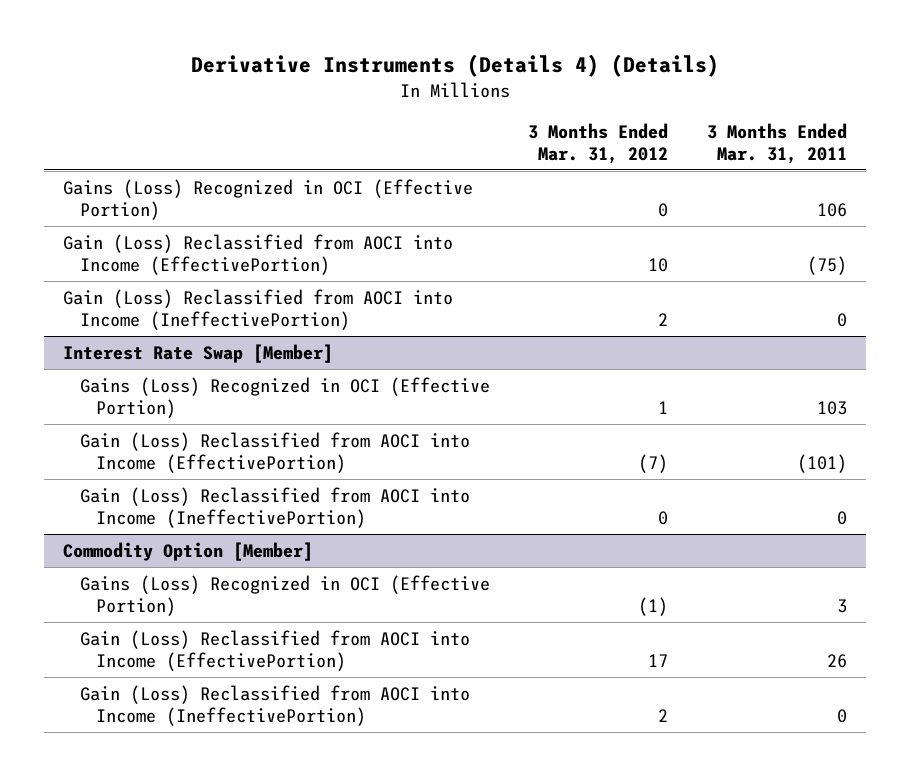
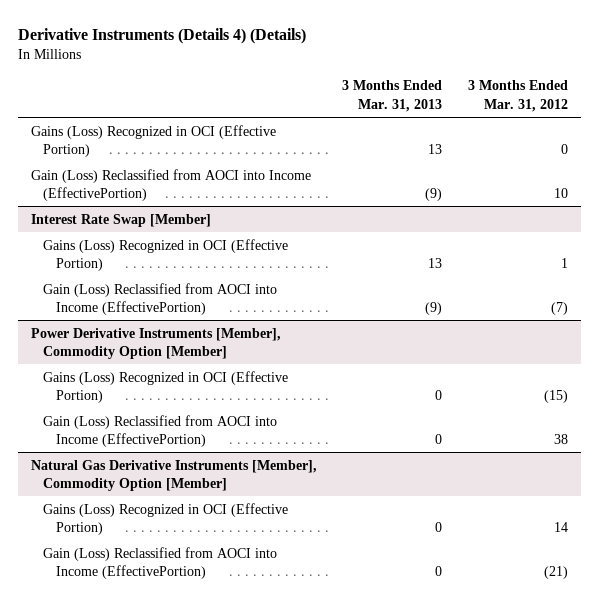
- | 3 Months Ended Mar. 31, 2012 | 3 Months Ended Mar. 31, 2011
+ | 3 Months Ended Mar. 31, 2013 | 3 Months Ended Mar. 31, 2012
- Gain (Loss) Reclassified from AOCI into Income (IneffectivePortion) | 2 | 0
@ Interest Rate Swap [Member]
- Gain (Loss) Reclassified from AOCI into Income (IneffectivePortion) | 0 | 0
- Commodity Option [Member]
- Gains (Loss) Recognized in OCI (Effective Portion) | (1) | 3
- Gain (Loss) Reclassified from AOCI into Income (EffectivePortion) | 17 | 26
- Gain (Loss) Reclassified from AOCI into Income (IneffectivePortion) | 2 | 0
+ Power Derivative Instruments [Member], Commodity Option [Member]
+ Gains (Loss) Recognized in OCI (Effective Portion) | 0 | (15)
+ Gain (Loss) Reclassified from AOCI into Income (EffectivePortion) | 0 | 38
+ Natural Gas Derivative Instruments [Member], Commodity Option [Member]
+ Gains (Loss) Recognized in OCI (Effective Portion) | 0 | 14
+ Gain (Loss) Reclassified from AOCI into Income (EffectivePortion) | 0 | (21)

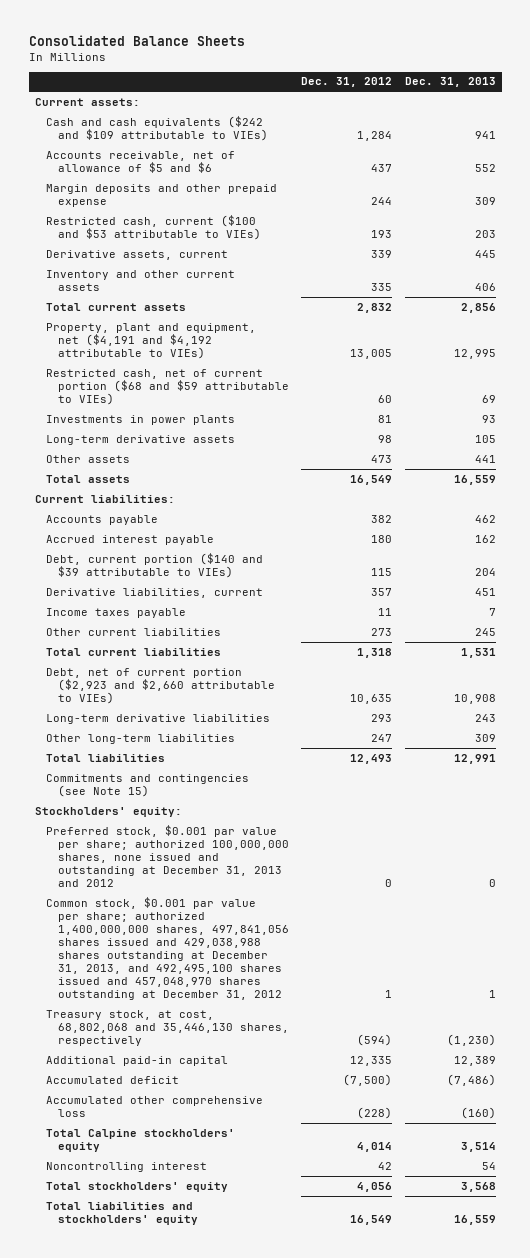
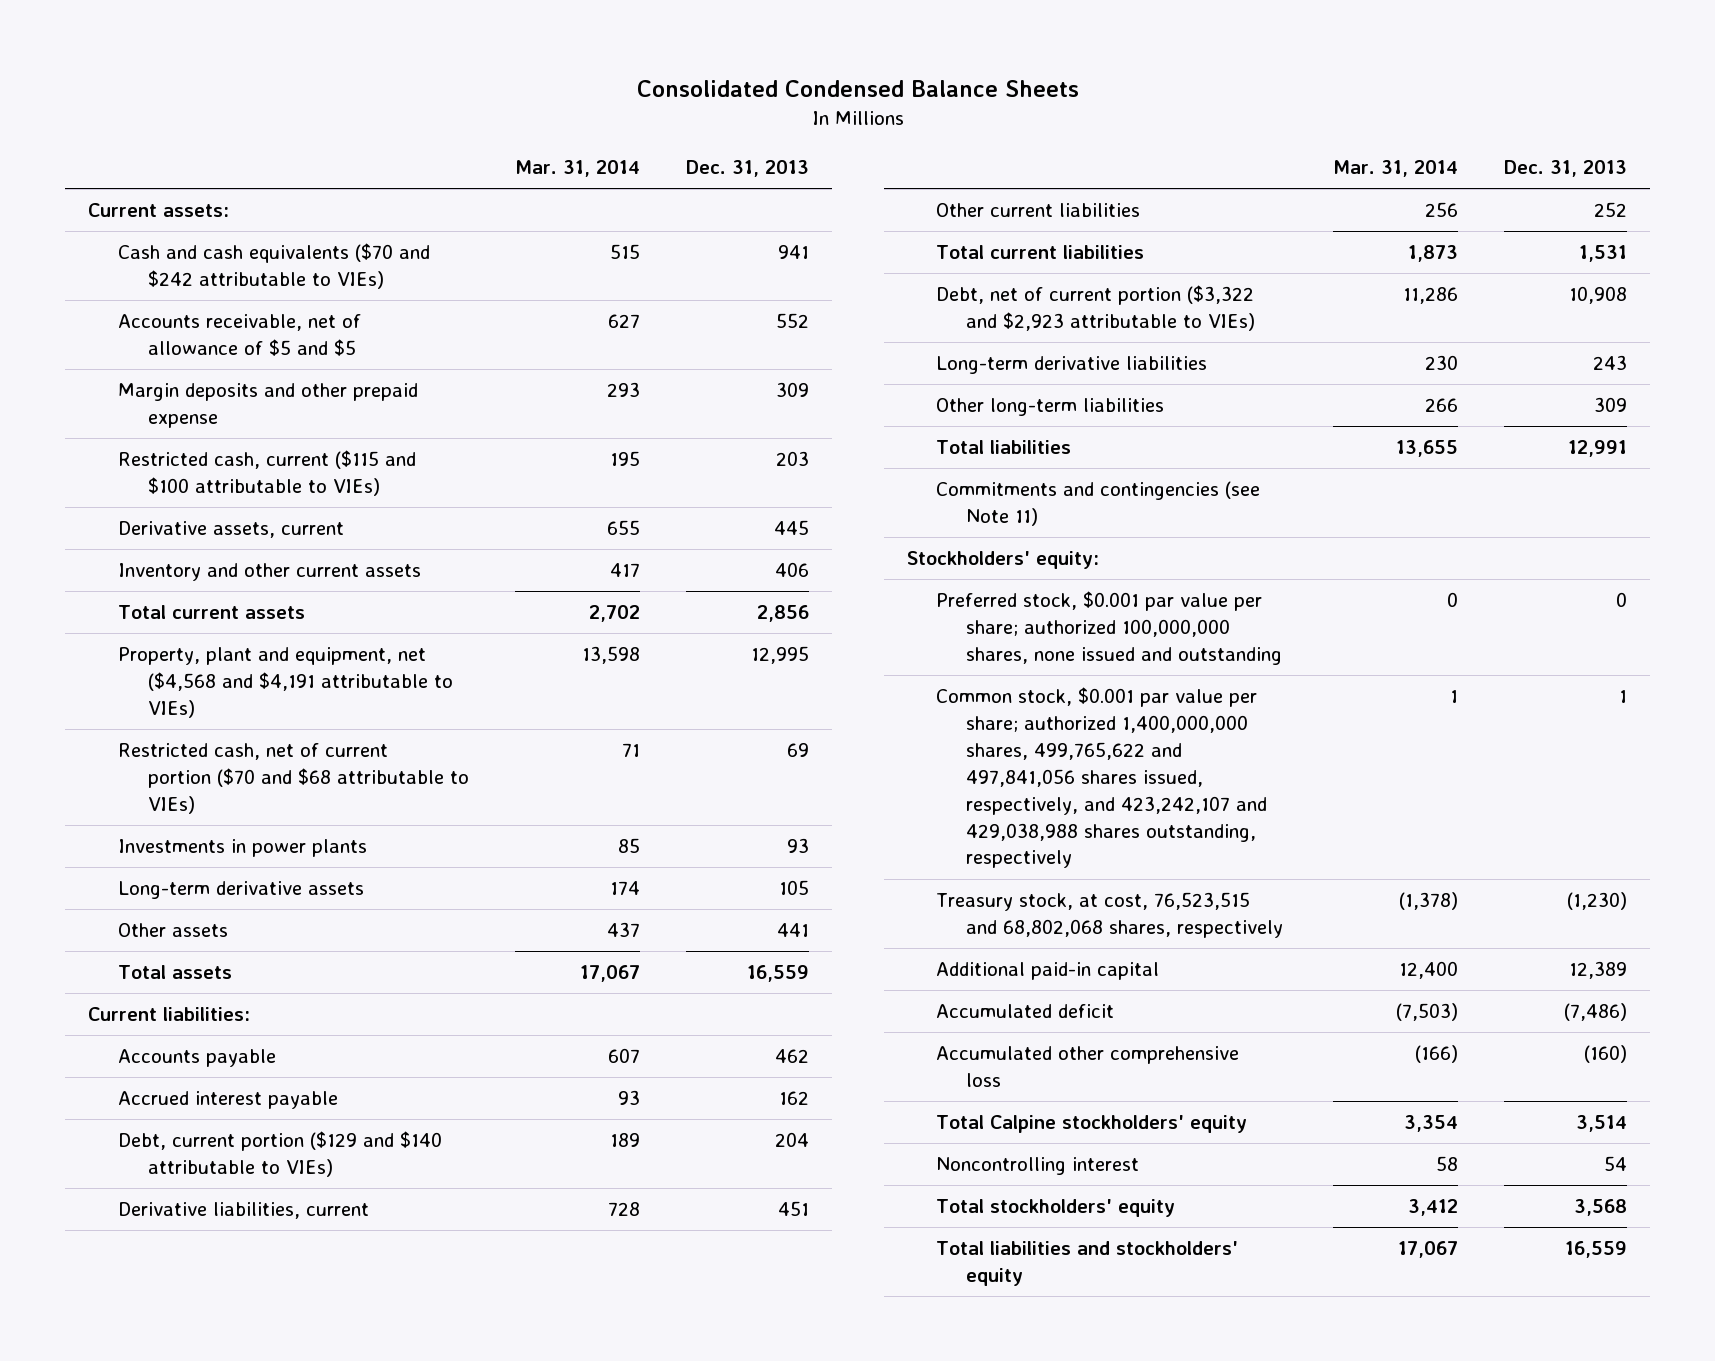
- Consolidated Balance Sheets
+ Consolidated Condensed Balance Sheets
- | Dec. 31, 2012 | Dec. 31, 2013
+ | Mar. 31, 2014 | Dec. 31, 2013
- Cash and cash equivalents ($242 and $109 attributable to VIEs) | 1,284 | 941
- Accounts receivable, net of allowance of $5 and $6 | 437 | 552
+ Cash and cash equivalents ($70 and $242 attributable to VIEs) | 515 | 941
+ Accounts receivable, net of allowance of $5 and $5 | 627 | 552
- Restricted cash, current ($100 and $53 attributable to VIEs) | 193 | 203
+ Restricted cash, current ($115 and $100 attributable to VIEs) | 195 | 203
- Property, plant and equipment, net ($4,191 and $4,192 attributable to VIEs) | 13,005 | 12,995
- Restricted cash, net of current portion ($68 and $59 attributable to VIEs) | 60 | 69
+ Property, plant and equipment, net ($4,568 and $4,191 attributable to VIEs) | 13,598 | 12,995
+ Restricted cash, net of current portion ($70 and $68 attributable to VIEs) | 71 | 69
- Debt, current portion ($140 and $39 attributable to VIEs) | 115 | 204
+ Debt, current portion ($129 and $140 attributable to VIEs) | 189 | 204
- Income taxes payable | 11 | 7
- Other current liabilities | 273 | 245
+ Other current liabilities | 256 | 252
- Debt, net of current portion ($2,923 and $2,660 attributable to VIEs) | 10,635 | 10,908
+ Debt, net of current portion ($3,322 and $2,923 attributable to VIEs) | 11,286 | 10,908
- Commitments and contingencies (see Note 15)
+ Commitments and contingencies (see Note 11)
- Preferred stock, $0.001 par value per share; authorized 100,000,000 shares, none issued and outstanding at December 31, 2013 and 2012 | 0 | 0
- Common stock, $0.001 par value per share; authorized 1,400,000,000 shares, 497,841,056 shares issued and 429,038,988 shares outstanding at December 31, 2013, and 492,495,100 shares issued and 457,048,970 shares outstanding at December 31, 2012 | 1 | 1
- Treasury stock, at cost, 68,802,068 and 35,446,130 shares, respectively | (594) | (1,230)
+ Preferred stock, $0.001 par value per share; authorized 100,000,000 shares, none issued and outstanding | 0 | 0
+ Common stock, $0.001 par value per share; authorized 1,400,000,000 shares, 499,765,622 and 497,841,056 shares issued, respectively, and 423,242,107 and 429,038,988 shares outstanding, respectively | 1 | 1
+ Treasury stock, at cost, 76,523,515 and 68,802,068 shares, respectively | (1,378) | (1,230)

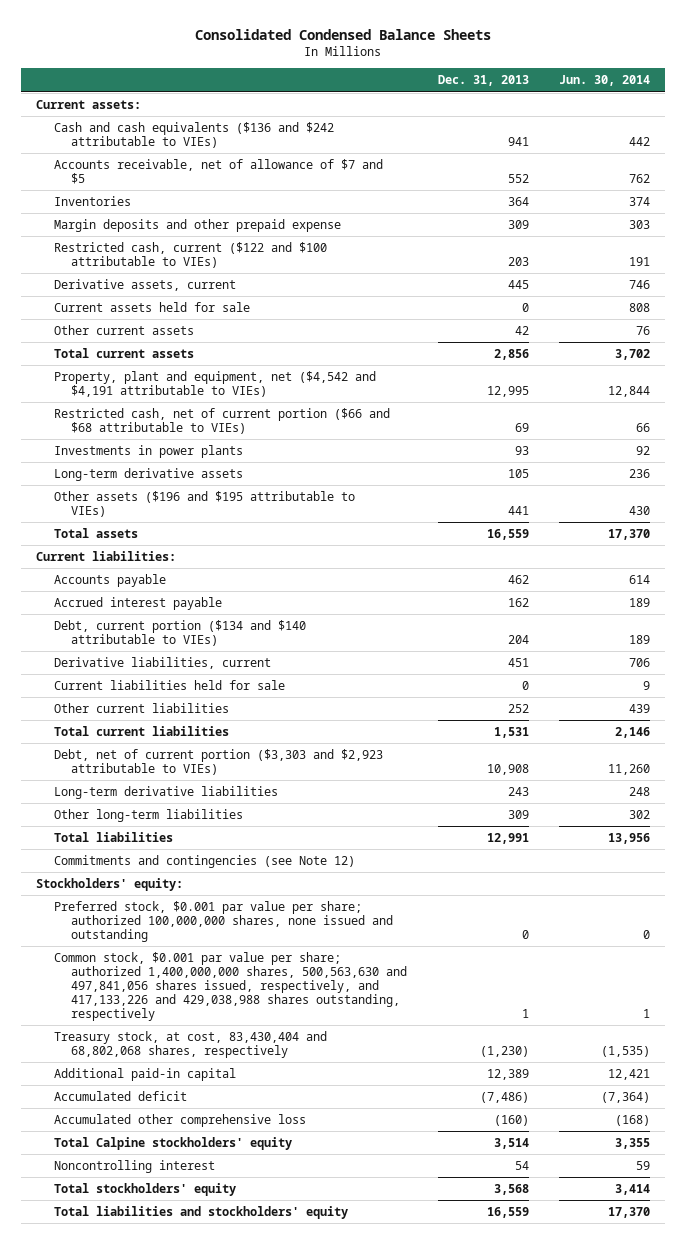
- | Mar. 31, 2014 | Dec. 31, 2013
+ | Dec. 31, 2013 | Jun. 30, 2014
- Cash and cash equivalents ($70 and $242 attributable to VIEs) | 515 | 941
- Accounts receivable, net of allowance of $5 and $5 | 627 | 552
+ Cash and cash equivalents ($136 and $242 attributable to VIEs) | 941 | 442
+ Accounts receivable, net of allowance of $7 and $5 | 552 | 762
+ Inventories | 364 | 374
- Restricted cash, current ($115 and $100 attributable to VIEs) | 195 | 203
+ Restricted cash, current ($122 and $100 attributable to VIEs) | 203 | 191
- Inventory and other current assets | 417 | 406
+ Current assets held for sale | 0 | 808
+ Other current assets | 42 | 76
- Property, plant and equipment, net ($4,568 and $4,191 attributable to VIEs) | 13,598 | 12,995
- Restricted cash, net of current portion ($70 and $68 attributable to VIEs) | 71 | 69
+ Property, plant and equipment, net ($4,542 and $4,191 attributable to VIEs) | 12,995 | 12,844
+ Restricted cash, net of current portion ($66 and $68 attributable to VIEs) | 69 | 66
- Other assets | 437 | 441
+ Other assets ($196 and $195 attributable to VIEs) | 441 | 430
- Debt, current portion ($129 and $140 attributable to VIEs) | 189 | 204
+ Debt, current portion ($134 and $140 attributable to VIEs) | 204 | 189
+ Current liabilities held for sale | 0 | 9
- Debt, net of current portion ($3,322 and $2,923 attributable to VIEs) | 11,286 | 10,908
+ Debt, net of current portion ($3,303 and $2,923 attributable to VIEs) | 10,908 | 11,260
- Commitments and contingencies (see Note 11)
+ Commitments and contingencies (see Note 12)
- Common stock, $0.001 par value per share; authorized 1,400,000,000 shares, 499,765,622 and 497,841,056 shares issued, respectively, and 423,242,107 and 429,038,988 shares outstanding, respectively | 1 | 1
- Treasury stock, at cost, 76,523,515 and 68,802,068 shares, respectively | (1,378) | (1,230)
+ Common stock, $0.001 par value per share; authorized 1,400,000,000 shares, 500,563,630 and 497,841,056 shares issued, respectively, and 417,133,226 and 429,038,988 shares outstanding, respectively | 1 | 1
+ Treasury stock, at cost, 83,430,404 and 68,802,068 shares, respectively | (1,230) | (1,535)

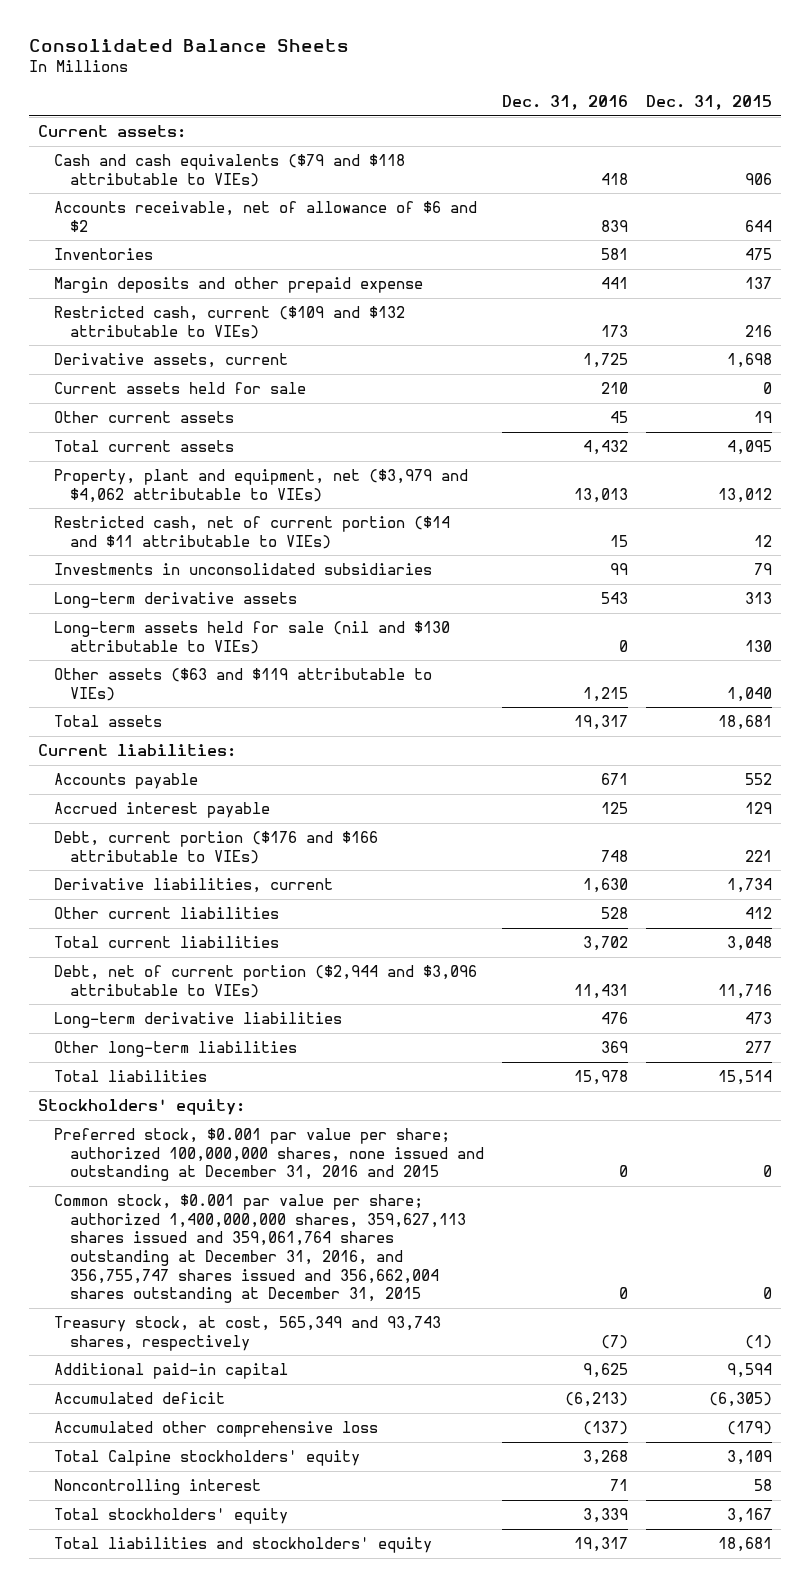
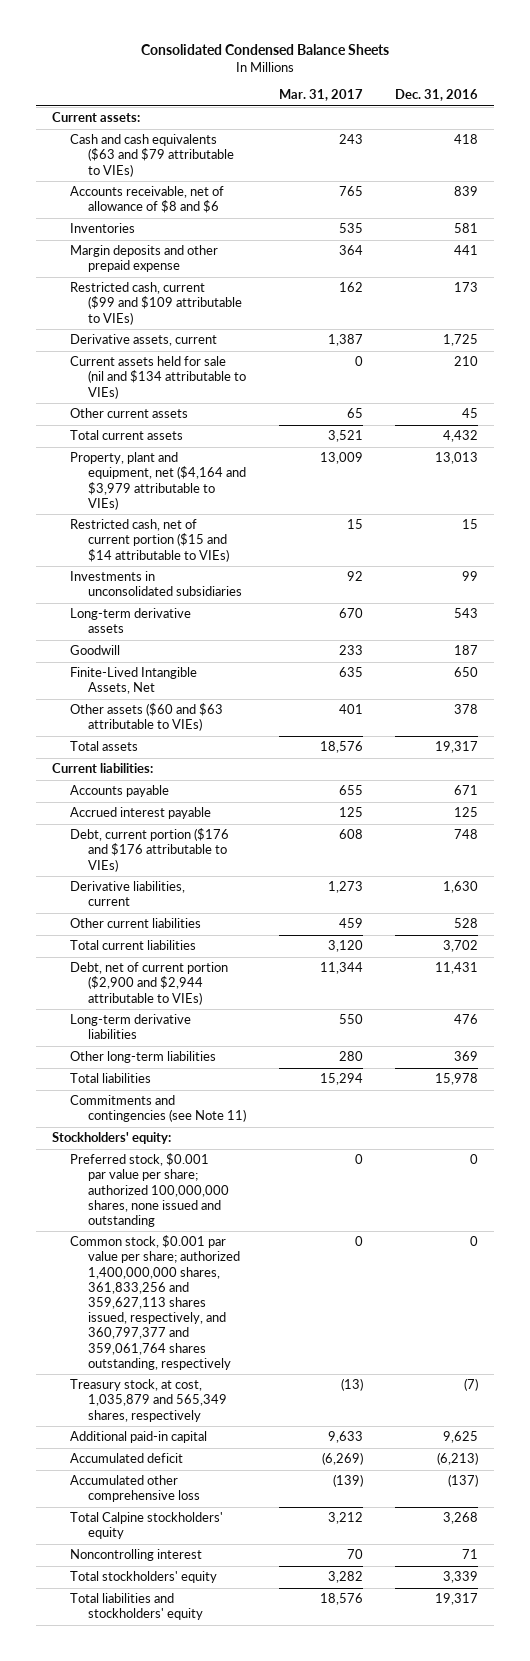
- Consolidated Balance Sheets
+ Consolidated Condensed Balance Sheets
- | Dec. 31, 2016 | Dec. 31, 2015
+ | Mar. 31, 2017 | Dec. 31, 2016
- Cash and cash equivalents ($79 and $118 attributable to VIEs) | 418 | 906
- Accounts receivable, net of allowance of $6 and $2 | 839 | 644
+ Cash and cash equivalents ($63 and $79 attributable to VIEs) | 243 | 418
+ Accounts receivable, net of allowance of $8 and $6 | 765 | 839
- Restricted cash, current ($109 and $132 attributable to VIEs) | 173 | 216
+ Restricted cash, current ($99 and $109 attributable to VIEs) | 162 | 173
- Current assets held for sale | 210 | 0
+ Current assets held for sale (nil and $134 attributable to VIEs) | 0 | 210
- Property, plant and equipment, net ($3,979 and $4,062 attributable to VIEs) | 13,013 | 13,012
- Restricted cash, net of current portion ($14 and $11 attributable to VIEs) | 15 | 12
+ Property, plant and equipment, net ($4,164 and $3,979 attributable to VIEs) | 13,009 | 13,013
+ Restricted cash, net of current portion ($15 and $14 attributable to VIEs) | 15 | 15
- Long-term assets held for sale (nil and $130 attributable to VIEs) | 0 | 130
- Other assets ($63 and $119 attributable to VIEs) | 1,215 | 1,040
+ Goodwill | 233 | 187
+ Finite-Lived Intangible Assets, Net | 635 | 650
+ Other assets ($60 and $63 attributable to VIEs) | 401 | 378
- Debt, current portion ($176 and $166 attributable to VIEs) | 748 | 221
+ Debt, current portion ($176 and $176 attributable to VIEs) | 608 | 748
- Debt, net of current portion ($2,944 and $3,096 attributable to VIEs) | 11,431 | 11,716
+ Debt, net of current portion ($2,900 and $2,944 attributable to VIEs) | 11,344 | 11,431
+ Commitments and contingencies (see Note 11)
- Preferred stock, $0.001 par value per share; authorized 100,000,000 shares, none issued and outstanding at December 31, 2016 and 2015 | 0 | 0
- Common stock, $0.001 par value per share; authorized 1,400,000,000 shares, 359,627,113 shares issued and 359,061,764 shares outstanding at December 31, 2016, and 356,755,747 shares issued and 356,662,004 shares outstanding at December 31, 2015 | 0 | 0
- Treasury stock, at cost, 565,349 and 93,743 shares, respectively | (7) | (1)
+ Preferred stock, $0.001 par value per share; authorized 100,000,000 shares, none issued and outstanding | 0 | 0
+ Common stock, $0.001 par value per share; authorized 1,400,000,000 shares, 361,833,256 and 359,627,113 shares issued, respectively, and 360,797,377 and 359,061,764 shares outstanding, respectively | 0 | 0
+ Treasury stock, at cost, 1,035,879 and 565,349 shares, respectively | (13) | (7)

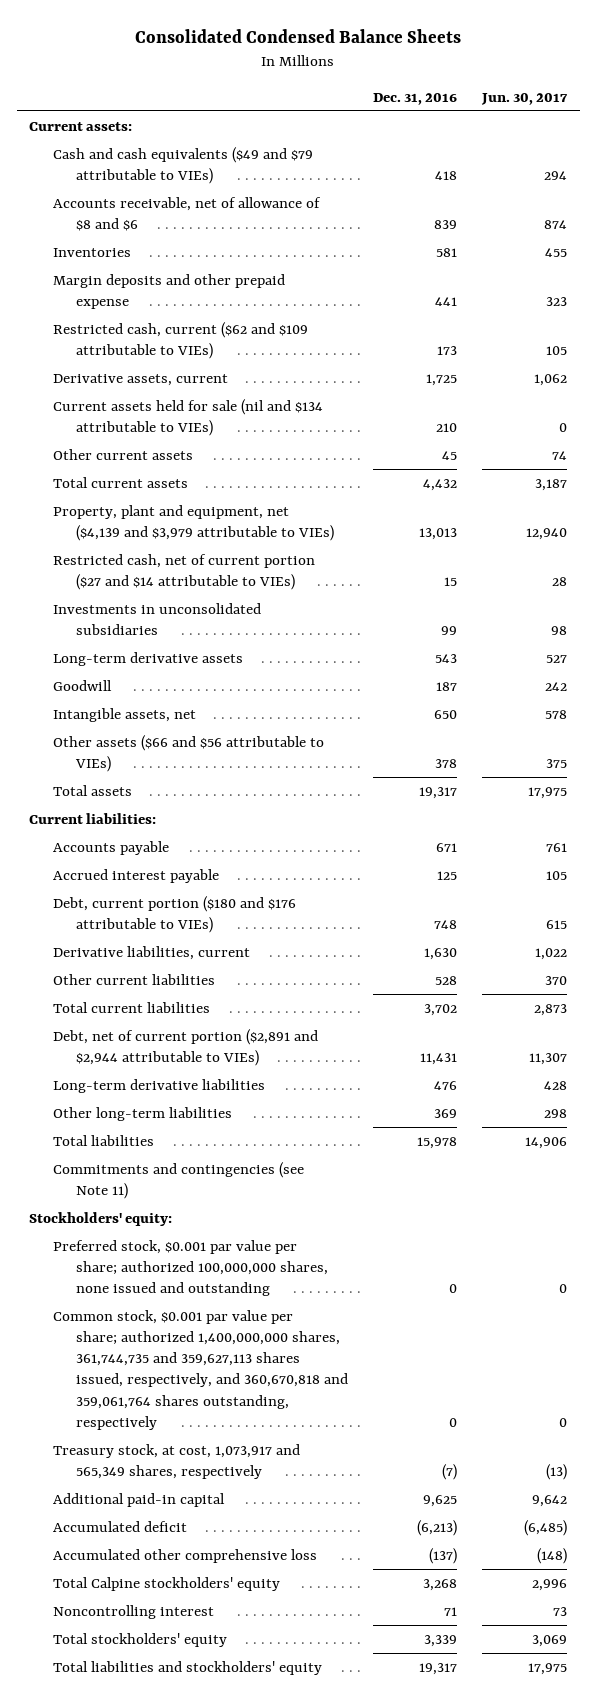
- | Mar. 31, 2017 | Dec. 31, 2016
+ | Dec. 31, 2016 | Jun. 30, 2017
- Cash and cash equivalents ($63 and $79 attributable to VIEs) | 243 | 418
+ Cash and cash equivalents ($49 and $79 attributable to VIEs) | 418 | 294
- Restricted cash, current ($99 and $109 attributable to VIEs) | 162 | 173
+ Restricted cash, current ($62 and $109 attributable to VIEs) | 173 | 105
- Property, plant and equipment, net ($4,164 and $3,979 attributable to VIEs) | 13,009 | 13,013
- Restricted cash, net of current portion ($15 and $14 attributable to VIEs) | 15 | 15
+ Property, plant and equipment, net ($4,139 and $3,979 attributable to VIEs) | 13,013 | 12,940
+ Restricted cash, net of current portion ($27 and $14 attributable to VIEs) | 15 | 28
- Finite-Lived Intangible Assets, Net | 635 | 650
- Other assets ($60 and $63 attributable to VIEs) | 401 | 378
+ Intangible assets, net | 650 | 578
+ Other assets ($66 and $56 attributable to VIEs) | 378 | 375
- Debt, current portion ($176 and $176 attributable to VIEs) | 608 | 748
+ Debt, current portion ($180 and $176 attributable to VIEs) | 748 | 615
- Debt, net of current portion ($2,900 and $2,944 attributable to VIEs) | 11,344 | 11,431
+ Debt, net of current portion ($2,891 and $2,944 attributable to VIEs) | 11,431 | 11,307
- Common stock, $0.001 par value per share; authorized 1,400,000,000 shares, 361,833,256 and 359,627,113 shares issued, respectively, and 360,797,377 and 359,061,764 shares outstanding, respectively | 0 | 0
- Treasury stock, at cost, 1,035,879 and 565,349 shares, respectively | (13) | (7)
+ Common stock, $0.001 par value per share; authorized 1,400,000,000 shares, 361,744,735 and 359,627,113 shares issued, respectively, and 360,670,818 and 359,061,764 shares outstanding, respectively | 0 | 0
+ Treasury stock, at cost, 1,073,917 and 565,349 shares, respectively | (7) | (13)

